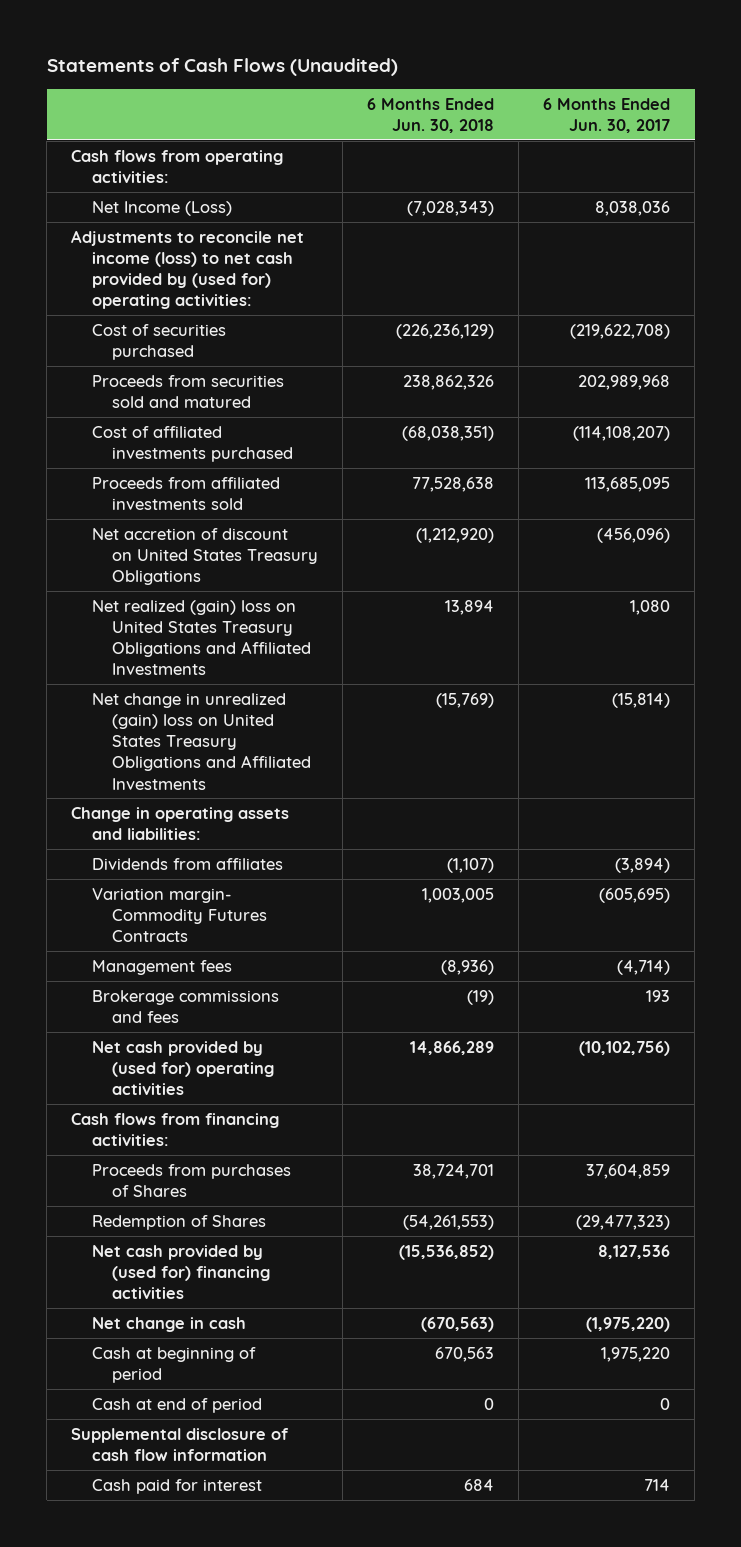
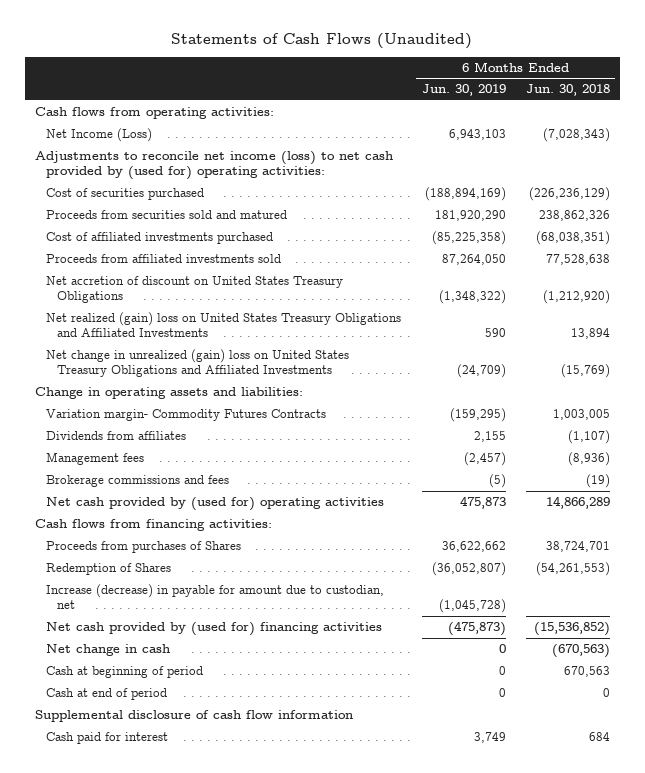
- | 6 Months Ended Jun. 30, 2018 | 6 Months Ended Jun. 30, 2017
+ | 6 Months Ended Jun. 30, 2019 | 6 Months Ended Jun. 30, 2018
moved down: Dividends from affiliates | 2,155 | (1,107)
+ Increase (decrease) in payable for amount due to custodian, net | (1,045,728) |

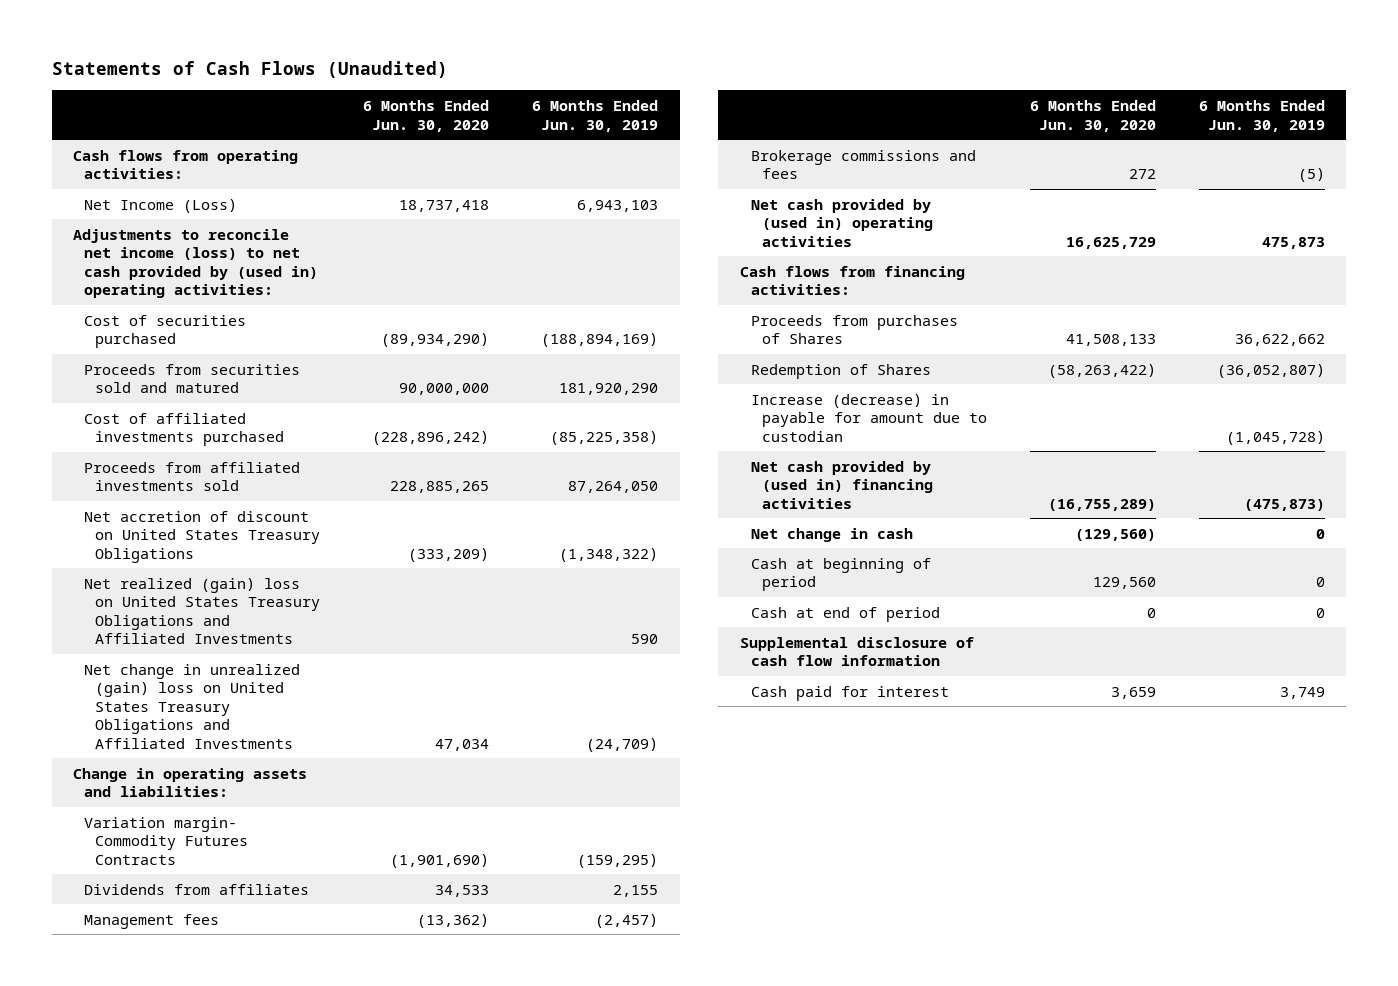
- | 6 Months Ended Jun. 30, 2019 | 6 Months Ended Jun. 30, 2018
+ | 6 Months Ended Jun. 30, 2020 | 6 Months Ended Jun. 30, 2019
- Adjustments to reconcile net income (loss) to net cash provided by (used for) operating activities:
+ Adjustments to reconcile net income (loss) to net cash provided by (used in) operating activities:
- Net cash provided by (used for) operating activities | 475,873 | 14,866,289
+ Net cash provided by (used in) operating activities | 16,625,729 | 475,873
- Increase (decrease) in payable for amount due to custodian, net | (1,045,728) |
- Net cash provided by (used for) financing activities | (475,873) | (15,536,852)
+ Increase (decrease) in payable for amount due to custodian | | (1,045,728)
+ Net cash provided by (used in) financing activities | (16,755,289) | (475,873)

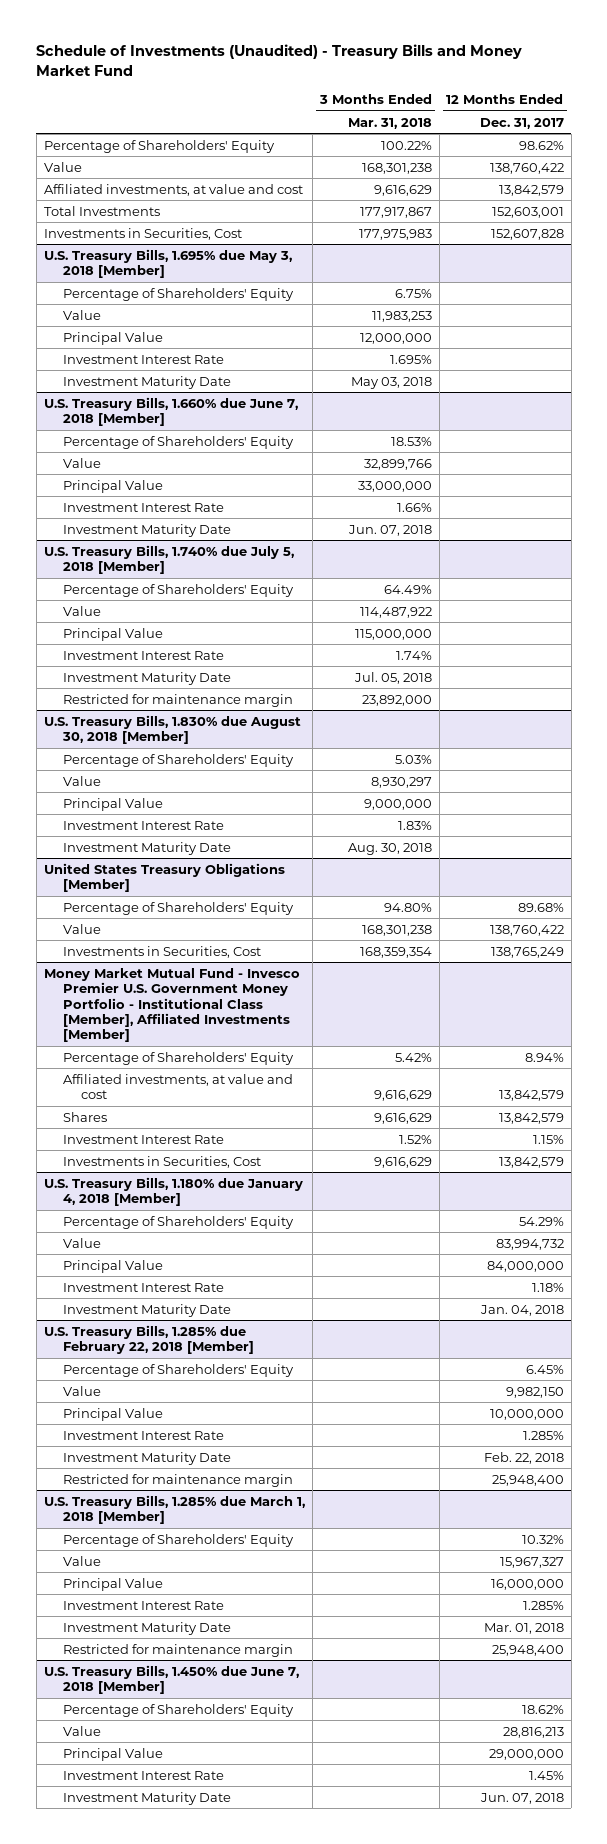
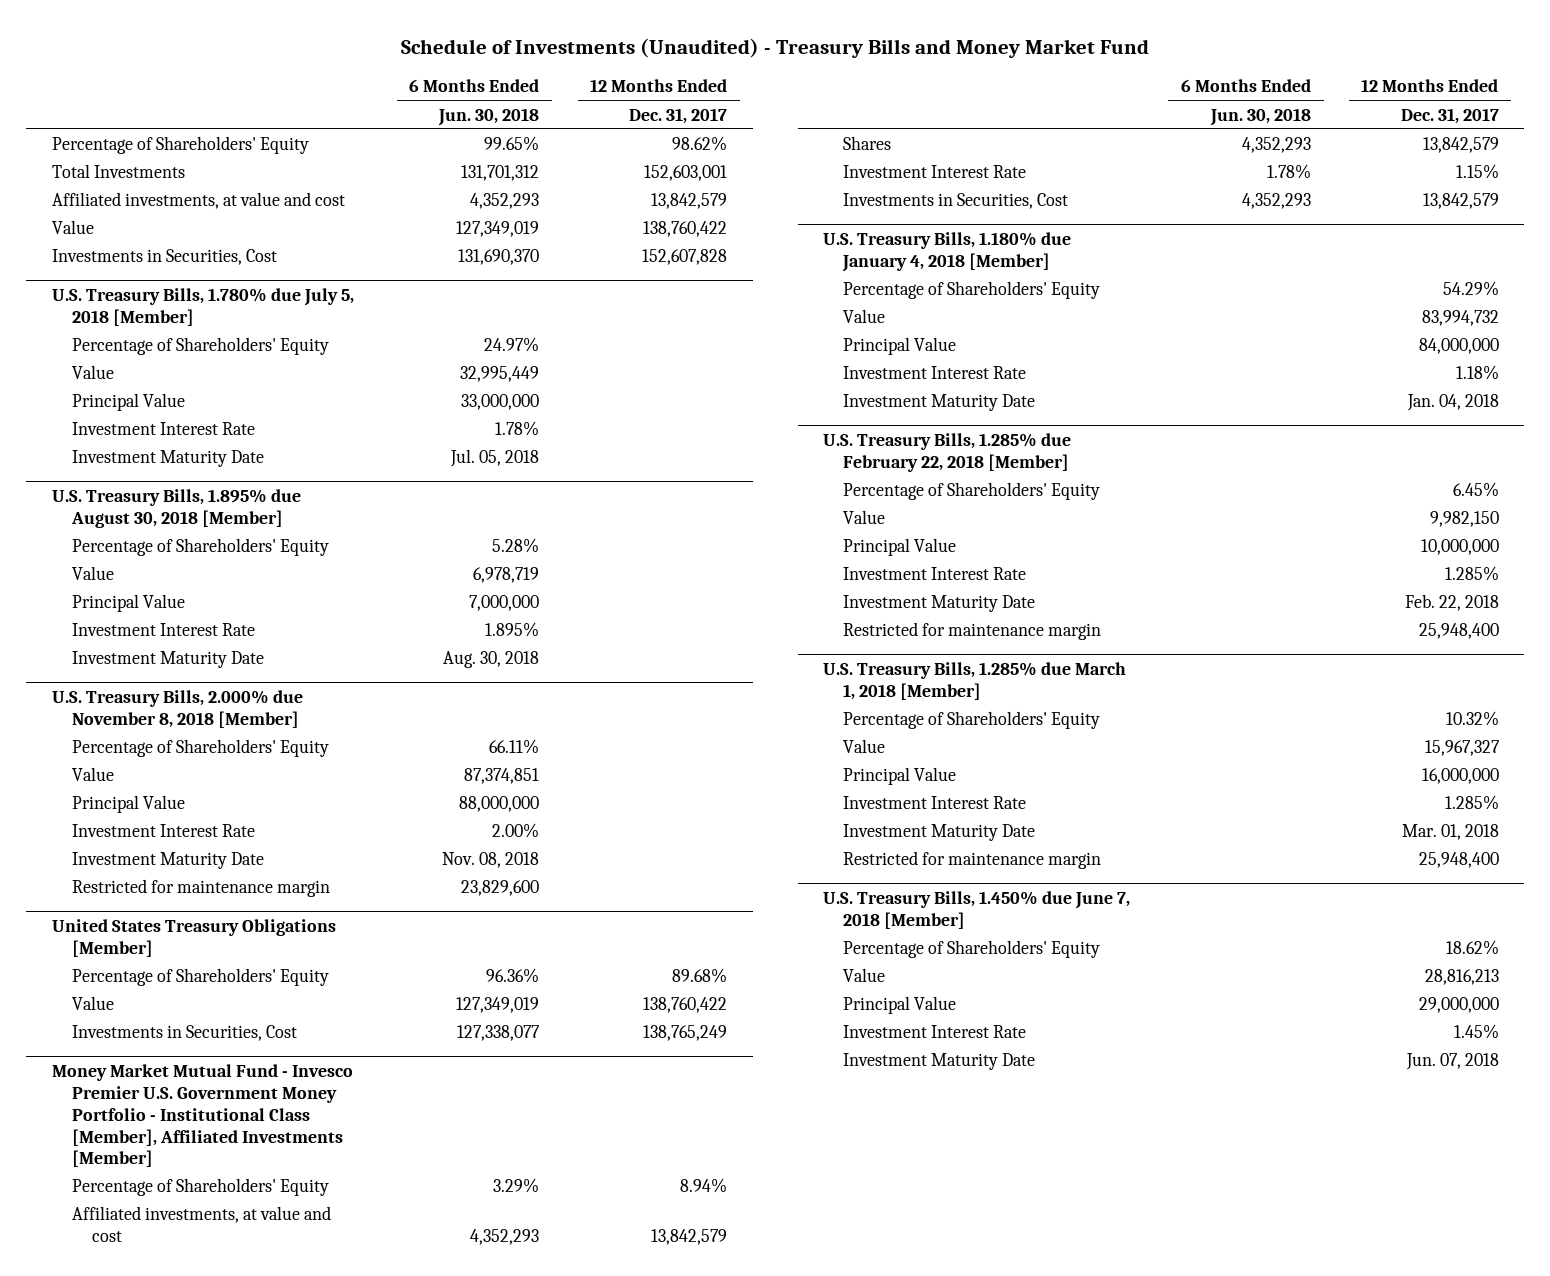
- | 3 Months Ended Mar. 31, 2018 | 12 Months Ended Dec. 31, 2017
+ | 6 Months Ended Jun. 30, 2018 | 12 Months Ended Dec. 31, 2017
moved down: Affiliated investments, at value and cost | 4,352,293 | 13,842,579
moved down: Value | 127,349,019 | 138,760,422
- U.S. Treasury Bills, 1.695% due May 3, 2018 [Member]
+ U.S. Treasury Bills, 1.780% due July 5, 2018 [Member]
- U.S. Treasury Bills, 1.660% due June 7, 2018 [Member]
+ U.S. Treasury Bills, 1.895% due August 30, 2018 [Member]
- U.S. Treasury Bills, 1.740% due July 5, 2018 [Member]
+ U.S. Treasury Bills, 2.000% due November 8, 2018 [Member]
- U.S. Treasury Bills, 1.830% due August 30, 2018 [Member]
- Percentage of Shareholders' Equity | 5.03% |
- Value | 8,930,297 |
- Principal Value | 9,000,000 |
- Investment Interest Rate | 1.83% |
- Investment Maturity Date | Aug. 30, 2018 |

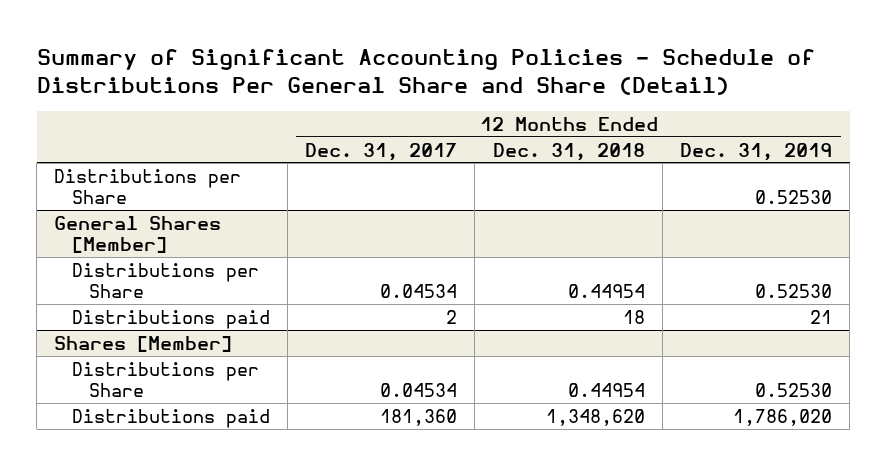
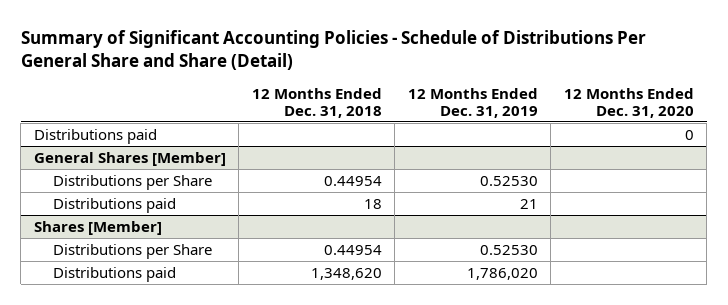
- | 12 Months Ended Dec. 31, 2017 | 12 Months Ended Dec. 31, 2018 | 12 Months Ended Dec. 31, 2019
+ | 12 Months Ended Dec. 31, 2018 | 12 Months Ended Dec. 31, 2019 | 12 Months Ended Dec. 31, 2020
- Distributions per Share | | | 0.52530
+ Distributions paid | | | 0

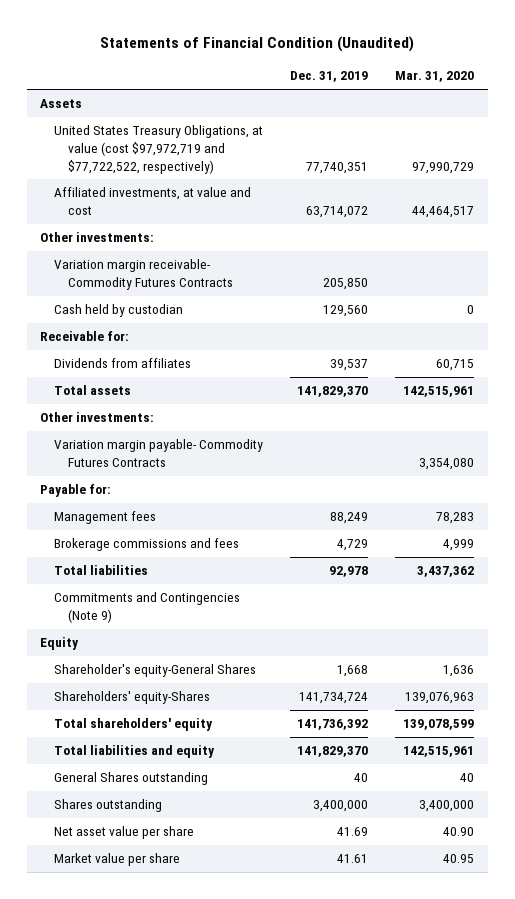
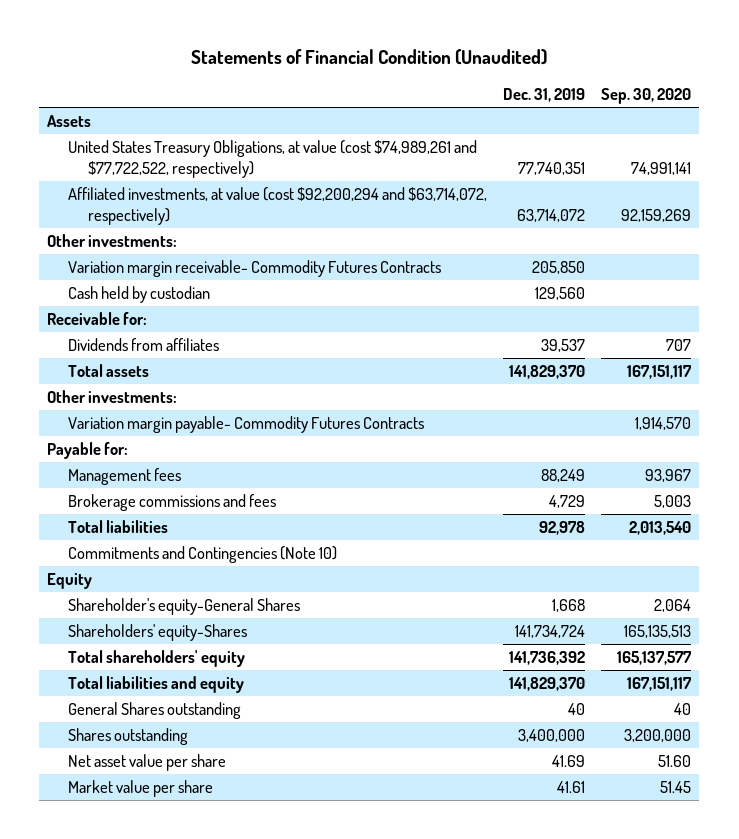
- | Dec. 31, 2019 | Mar. 31, 2020
+ | Dec. 31, 2019 | Sep. 30, 2020
- United States Treasury Obligations, at value (cost $97,972,719 and $77,722,522, respectively) | 77,740,351 | 97,990,729
- Affiliated investments, at value and cost | 63,714,072 | 44,464,517
+ United States Treasury Obligations, at value (cost $74,989,261 and $77,722,522, respectively) | 77,740,351 | 74,991,141
+ Affiliated investments, at value (cost $92,200,294 and $63,714,072, respectively) | 63,714,072 | 92,159,269
- Commitments and Contingencies (Note 9)
+ Commitments and Contingencies (Note 10)

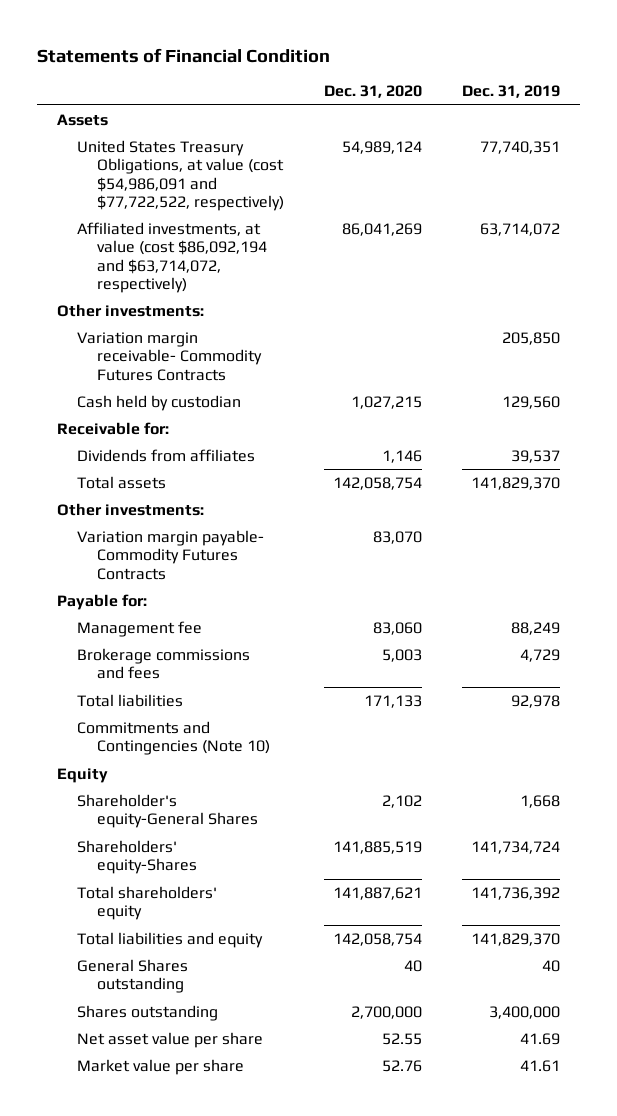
- Statements of Financial Condition (Unaudited)
+ Statements of Financial Condition
- | Dec. 31, 2019 | Sep. 30, 2020
+ | Dec. 31, 2020 | Dec. 31, 2019
- United States Treasury Obligations, at value (cost $74,989,261 and $77,722,522, respectively) | 77,740,351 | 74,991,141
- Affiliated investments, at value (cost $92,200,294 and $63,714,072, respectively) | 63,714,072 | 92,159,269
+ United States Treasury Obligations, at value (cost $54,986,091 and $77,722,522, respectively) | 54,989,124 | 77,740,351
+ Affiliated investments, at value (cost $86,092,194 and $63,714,072, respectively) | 86,041,269 | 63,714,072
- Management fees | 88,249 | 93,967
+ Management fee | 83,060 | 88,249

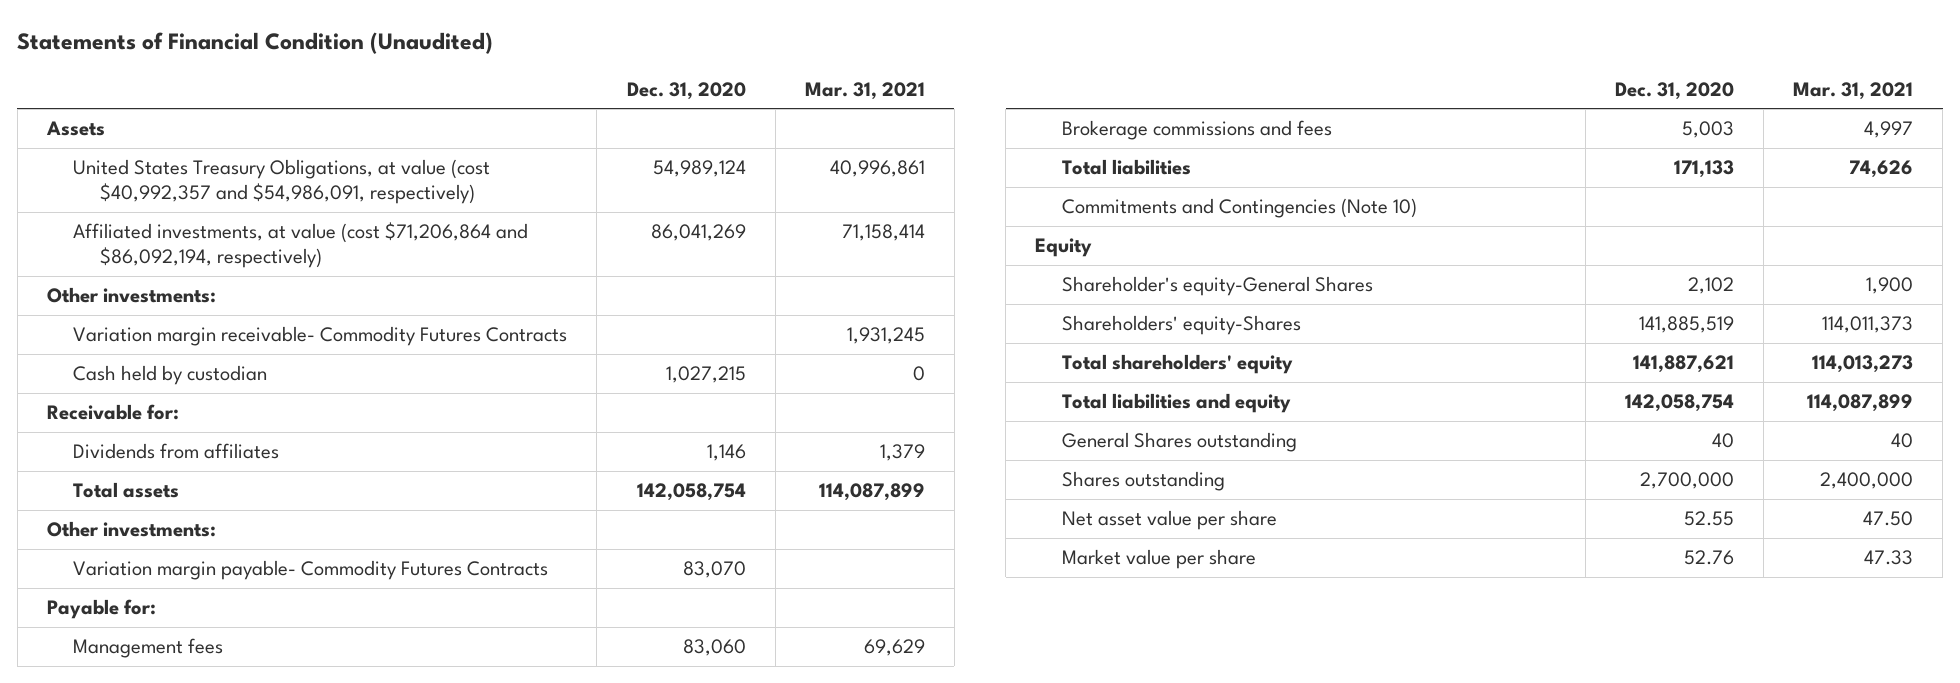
- Statements of Financial Condition
+ Statements of Financial Condition (Unaudited)
- | Dec. 31, 2020 | Dec. 31, 2019
+ | Dec. 31, 2020 | Mar. 31, 2021
- United States Treasury Obligations, at value (cost $54,986,091 and $77,722,522, respectively) | 54,989,124 | 77,740,351
- Affiliated investments, at value (cost $86,092,194 and $63,714,072, respectively) | 86,041,269 | 63,714,072
+ United States Treasury Obligations, at value (cost $40,992,357 and $54,986,091, respectively) | 54,989,124 | 40,996,861
+ Affiliated investments, at value (cost $71,206,864 and $86,092,194, respectively) | 86,041,269 | 71,158,414
- Management fee | 83,060 | 88,249
+ Management fees | 83,060 | 69,629

